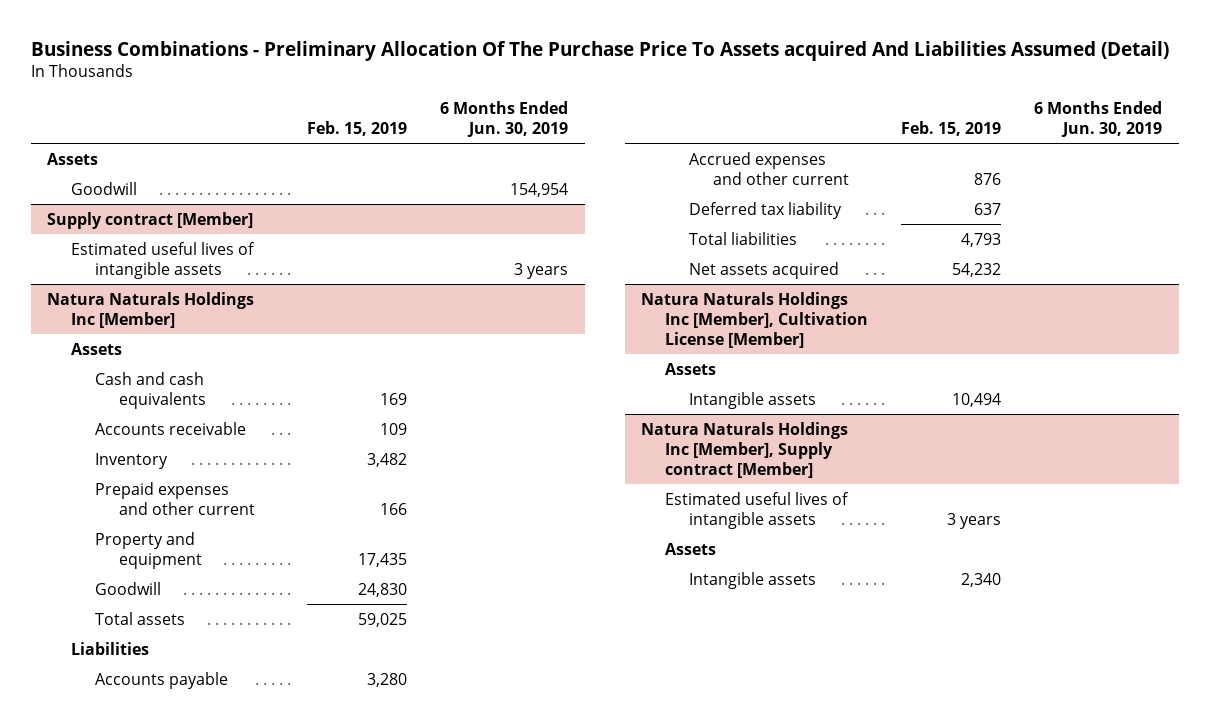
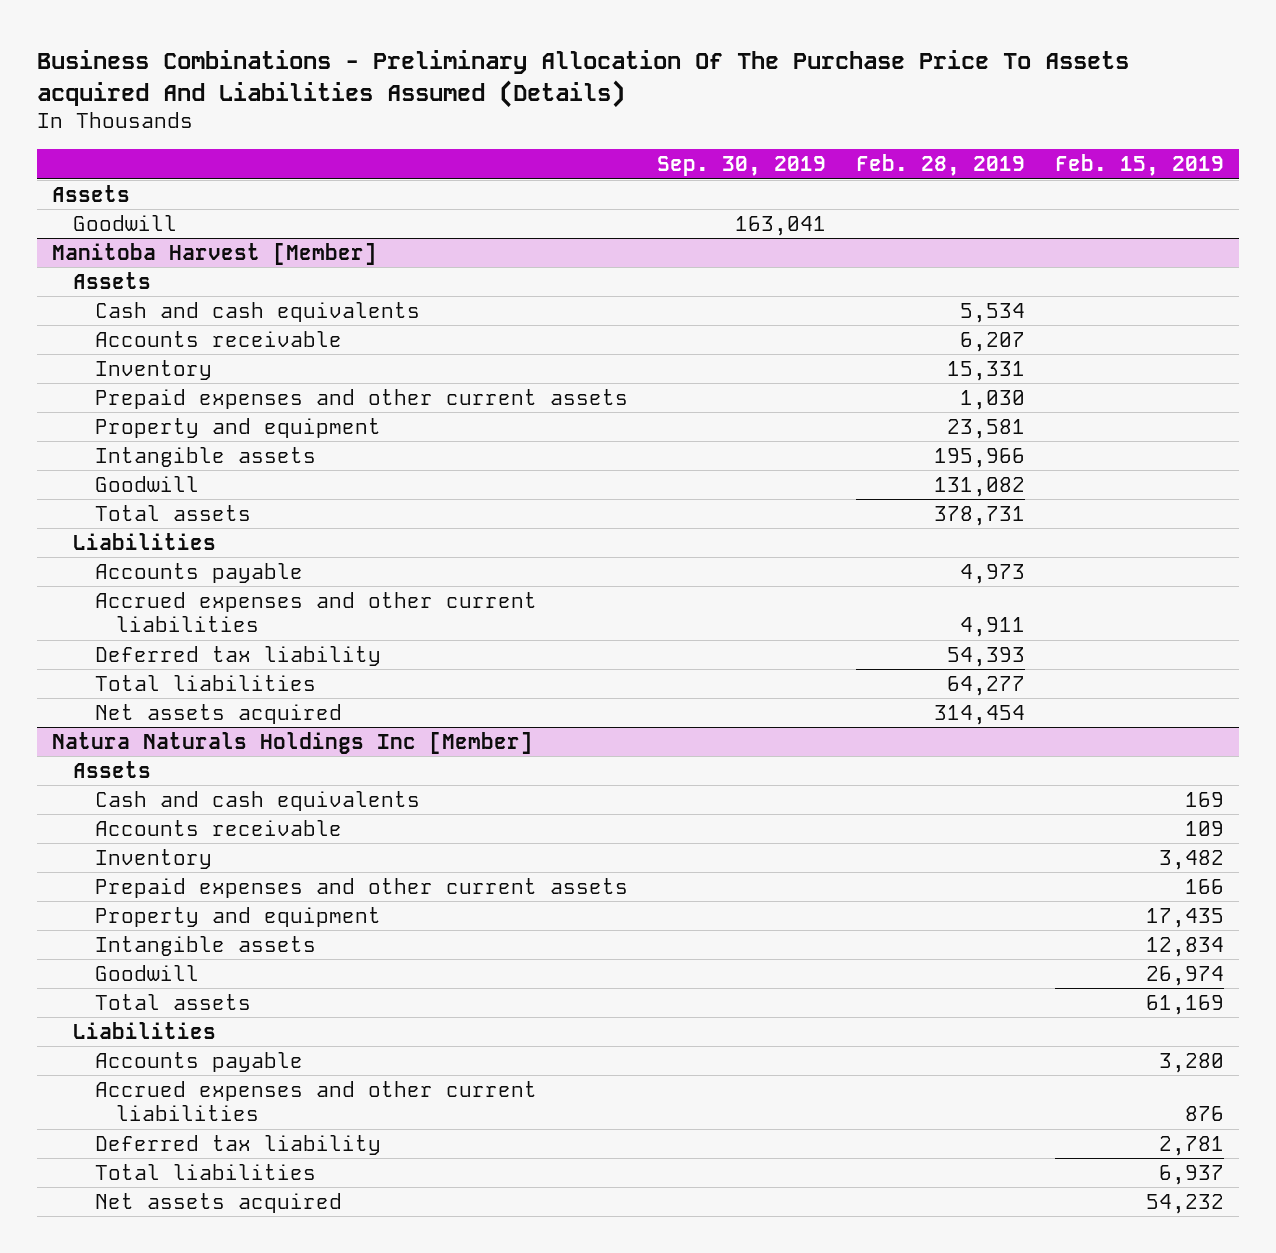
- Business Combinations - Preliminary Allocation Of The Purchase Price To Assets acquired And Liabilities Assumed (Detail)
+ Business Combinations - Preliminary Allocation Of The Purchase Price To Assets acquired And Liabilities Assumed (Details)
- | Feb. 15, 2019 | 6 Months Ended Jun. 30, 2019
+ | Sep. 30, 2019 | Feb. 28, 2019 | Feb. 15, 2019
- Supply contract [Member]
- Estimated useful lives of intangible assets | | 3 years
+ Manitoba Harvest [Member]
+ Assets
+ Cash and cash equivalents | | 5,534 |
+ Accounts receivable | | 6,207 |
+ Inventory | | 15,331 |
+ Prepaid expenses and other current assets | | 1,030 |
+ Property and equipment | | 23,581 |
+ Intangible assets | | 195,966 |
+ Goodwill | | 131,082 |
+ Total assets | | 378,731 |
+ Liabilities
+ Accounts payable | | 4,973 |
+ Accrued expenses and other current liabilities | | 4,911 |
+ Deferred tax liability | | 54,393 |
+ Total liabilities | | 64,277 |
+ Net assets acquired | | 314,454 |
@ Natura Naturals Holdings Inc [Member]
- Prepaid expenses and other current | 166 |
+ Prepaid expenses and other current assets | | | 166
- Goodwill | 24,830 |
- Total assets | 59,025 |
+ Intangible assets | | | 12,834
+ Goodwill | | | 26,974
+ Total assets | | | 61,169
- Accrued expenses and other current | 876 |
- Deferred tax liability | 637 |
- Total liabilities | 4,793 |
+ Accrued expenses and other current liabilities | | | 876
+ Deferred tax liability | | | 2,781
+ Total liabilities | | | 6,937
- Natura Naturals Holdings Inc [Member], Cultivation License [Member]
- Assets
- Intangible assets | 10,494 |
- Natura Naturals Holdings Inc [Member], Supply contract [Member]
- Estimated useful lives of intangible assets | 3 years |
- Assets
- Intangible assets | 2,340 |

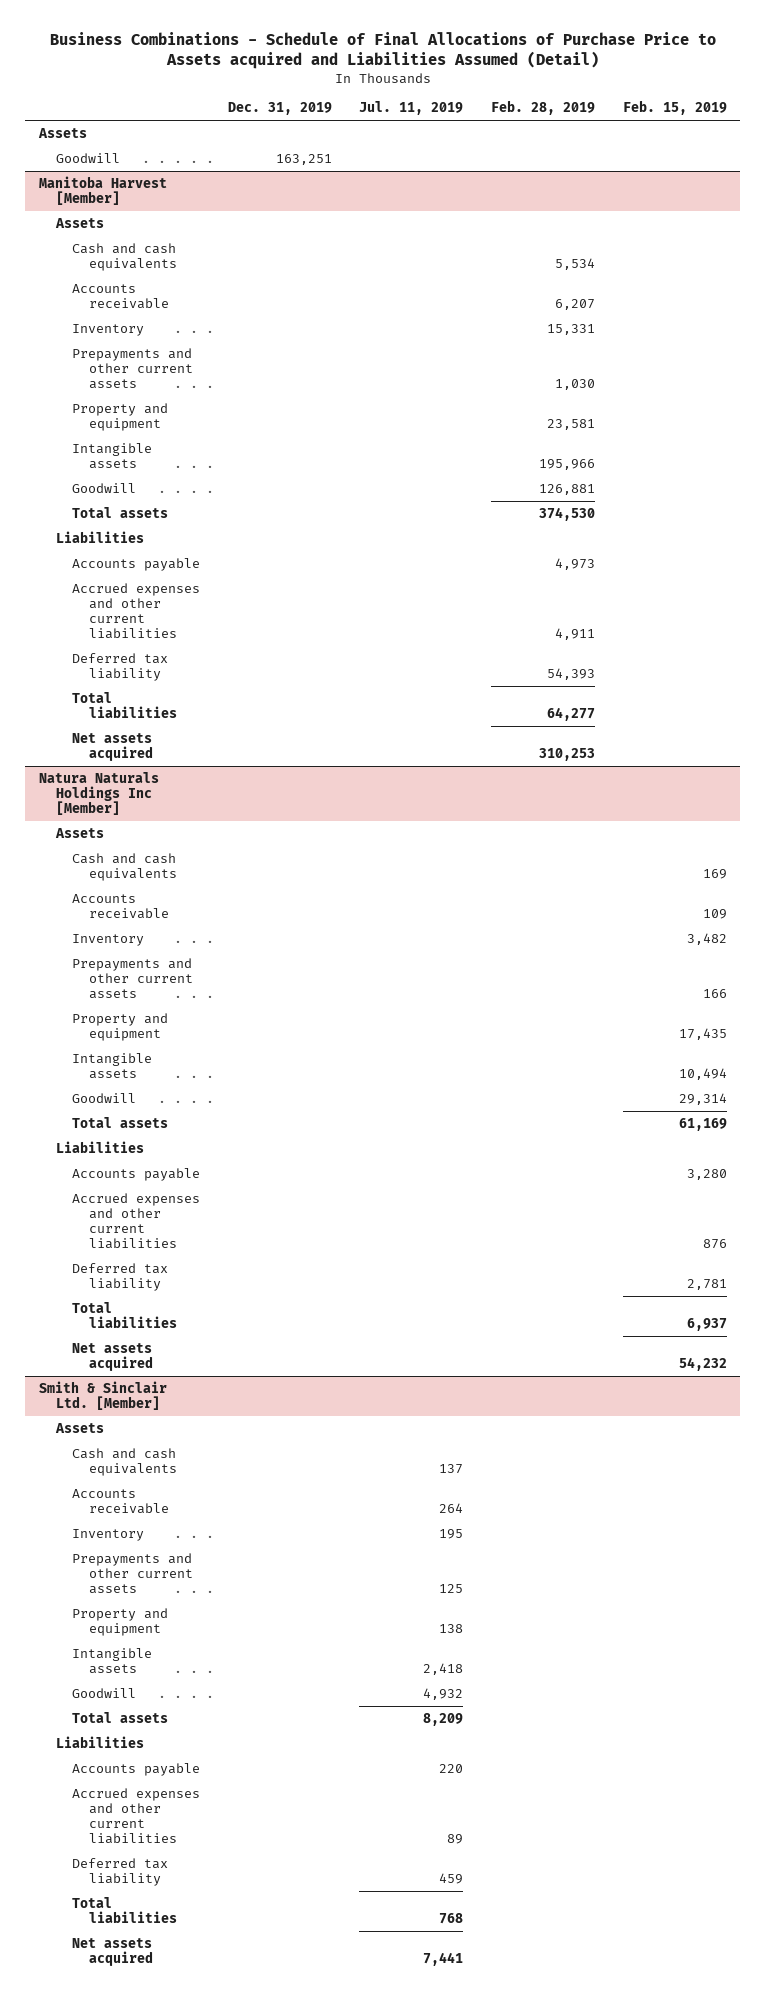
- Business Combinations - Preliminary Allocation Of The Purchase Price To Assets acquired And Liabilities Assumed (Details)
+ Business Combinations - Schedule of Final Allocations of Purchase Price to Assets acquired and Liabilities Assumed (Detail)
- | Sep. 30, 2019 | Feb. 28, 2019 | Feb. 15, 2019
+ | Dec. 31, 2019 | Jul. 11, 2019 | Feb. 28, 2019 | Feb. 15, 2019
@ Manitoba Harvest [Member]
- Prepaid expenses and other current assets | | 1,030 |
+ Prepayments and other current assets | | | 1,030 |
- Goodwill | | 131,082 |
- Total assets | | 378,731 |
+ Goodwill | | | 126,881 |
+ Total assets | | | 374,530 |
- Net assets acquired | | 314,454 |
+ Net assets acquired | | | 310,253 |
@ Natura Naturals Holdings Inc [Member]
- Prepaid expenses and other current assets | | | 166
+ Prepayments and other current assets | | | | 166
- Intangible assets | | | 12,834
- Goodwill | | | 26,974
+ Intangible assets | | | | 10,494
+ Goodwill | | | | 29,314
+ Smith & Sinclair Ltd. [Member]
+ Assets
+ Cash and cash equivalents | | 137 | |
+ Accounts receivable | | 264 | |
+ Inventory | | 195 | |
+ Prepayments and other current assets | | 125 | |
+ Property and equipment | | 138 | |
+ Intangible assets | | 2,418 | |
+ Goodwill | | 4,932 | |
+ Total assets | | 8,209 | |
+ Liabilities
+ Accounts payable | | 220 | |
+ Accrued expenses and other current liabilities | | 89 | |
+ Deferred tax liability | | 459 | |
+ Total liabilities | | 768 | |
+ Net assets acquired | | 7,441 | |

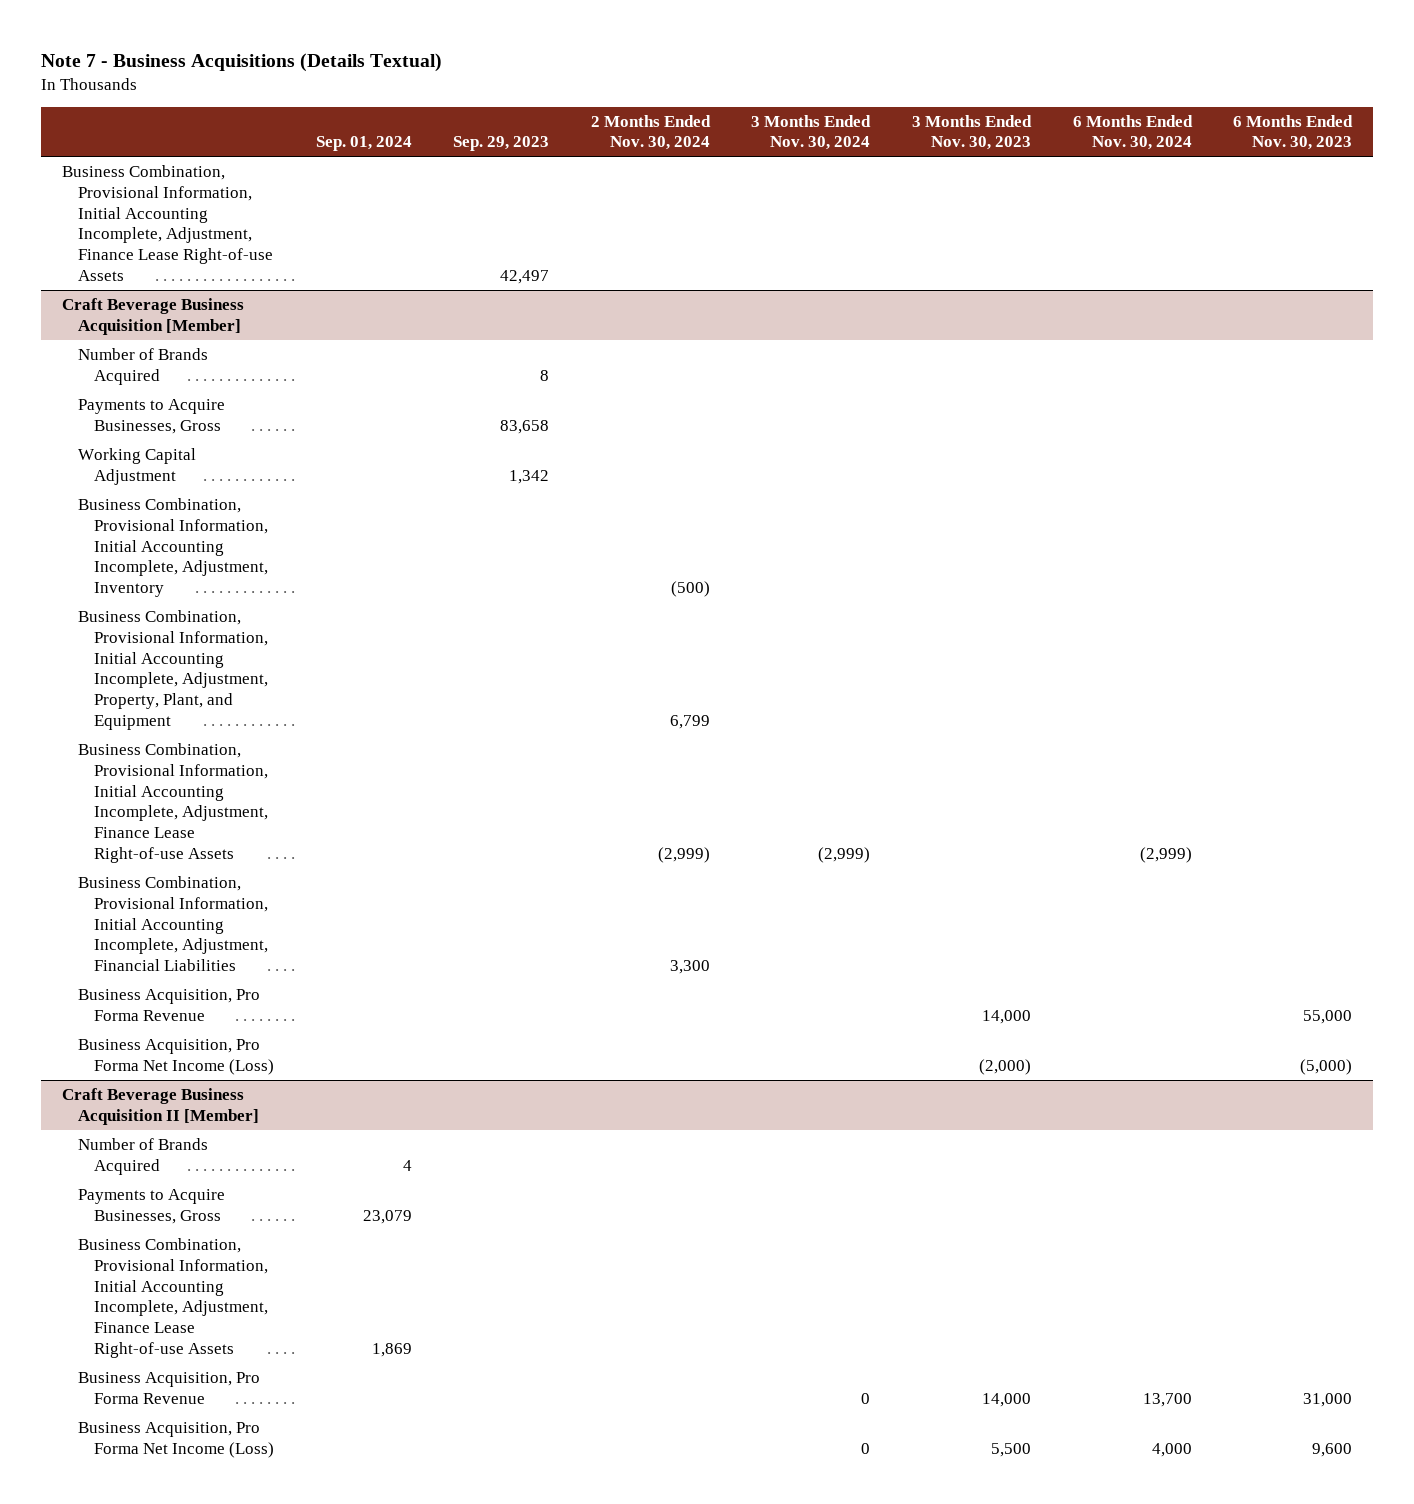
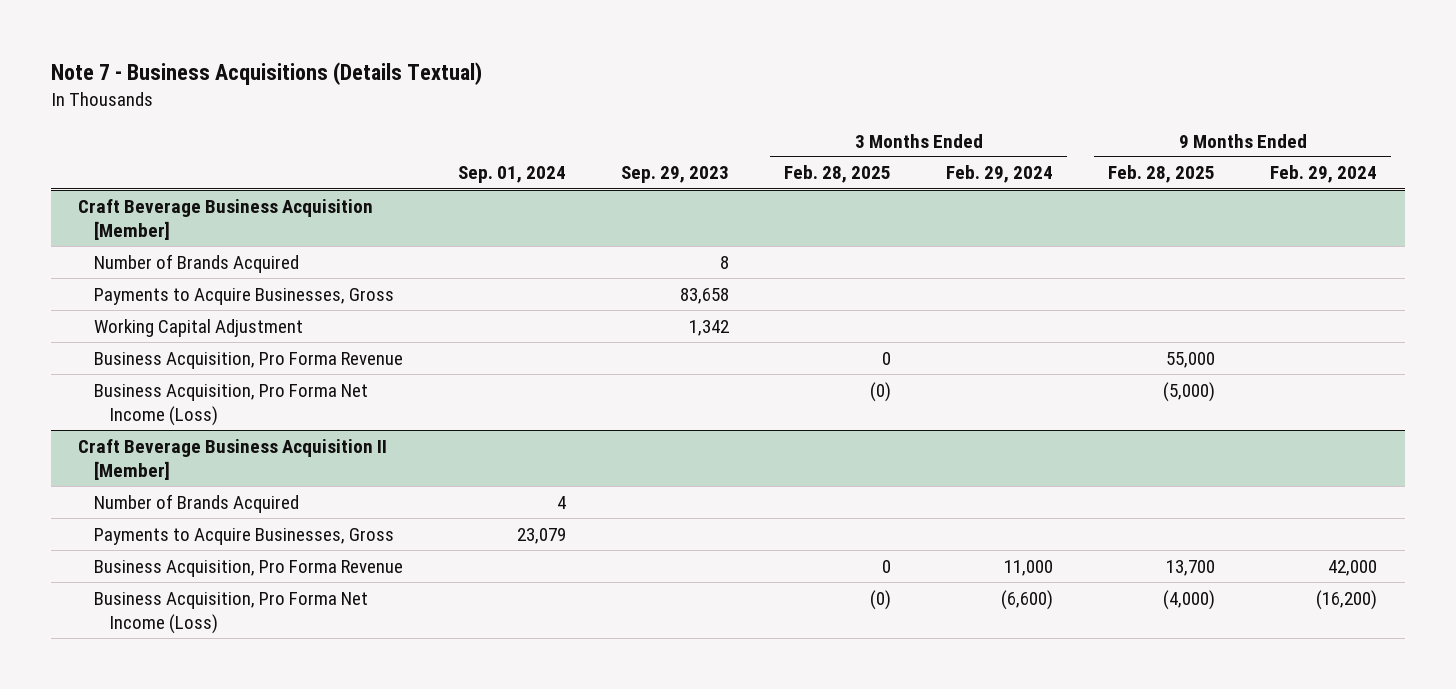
- | Sep. 01, 2024 | Sep. 29, 2023 | 2 Months Ended Nov. 30, 2024 | 3 Months Ended Nov. 30, 2024 | 3 Months Ended Nov. 30, 2023 | 6 Months Ended Nov. 30, 2024 | 6 Months Ended Nov. 30, 2023
+ | Sep. 01, 2024 | Sep. 29, 2023 | 3 Months Ended Feb. 28, 2025 | 3 Months Ended Feb. 29, 2024 | 9 Months Ended Feb. 28, 2025 | 9 Months Ended Feb. 29, 2024
- Business Combination, Provisional Information, Initial Accounting Incomplete, Adjustment, Finance Lease Right-of-use Assets | | 42,497 | | | | |
@ Craft Beverage Business Acquisition [Member]
- Business Combination, Provisional Information, Initial Accounting Incomplete, Adjustment, Inventory | | | (500) | | | |
- Business Combination, Provisional Information, Initial Accounting Incomplete, Adjustment, Property, Plant, and Equipment | | | 6,799 | | | |
- Business Combination, Provisional Information, Initial Accounting Incomplete, Adjustment, Finance Lease Right-of-use Assets | | | (2,999) | (2,999) | | (2,999) |
- Business Combination, Provisional Information, Initial Accounting Incomplete, Adjustment, Financial Liabilities | | | 3,300 | | | |
@ Craft Beverage Business Acquisition II [Member]
- Business Combination, Provisional Information, Initial Accounting Incomplete, Adjustment, Finance Lease Right-of-use Assets | 1,869 | | | | | |

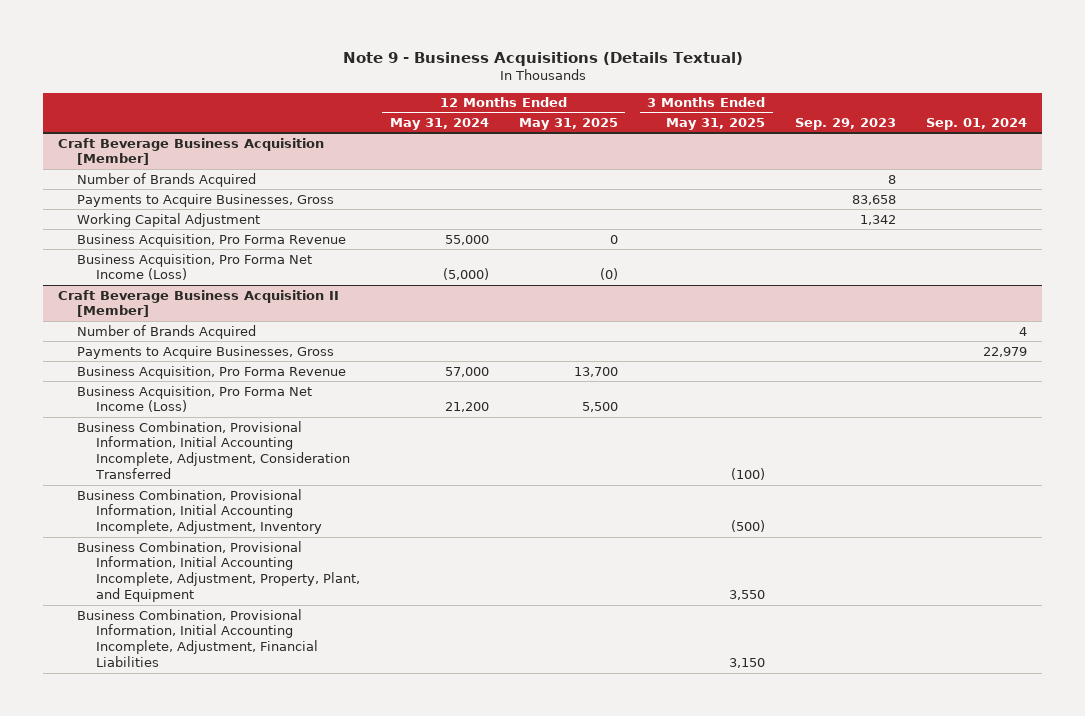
- Note 7 - Business Acquisitions (Details Textual)
+ Note 9 - Business Acquisitions (Details Textual)
- | Sep. 01, 2024 | Sep. 29, 2023 | 3 Months Ended Feb. 28, 2025 | 3 Months Ended Feb. 29, 2024 | 9 Months Ended Feb. 28, 2025 | 9 Months Ended Feb. 29, 2024
+ | 12 Months Ended May 31, 2024 | 12 Months Ended May 31, 2025 | 3 Months Ended May 31, 2025 | Sep. 29, 2023 | Sep. 01, 2024
@ Craft Beverage Business Acquisition II [Member]
- Payments to Acquire Businesses, Gross | 23,079 | | | | |
+ Payments to Acquire Businesses, Gross | | | | | 22,979
+ Business Combination, Provisional Information, Initial Accounting Incomplete, Adjustment, Consideration Transferred | | | (100) | |
+ Business Combination, Provisional Information, Initial Accounting Incomplete, Adjustment, Inventory | | | (500) | |
+ Business Combination, Provisional Information, Initial Accounting Incomplete, Adjustment, Property, Plant, and Equipment | | | 3,550 | |
+ Business Combination, Provisional Information, Initial Accounting Incomplete, Adjustment, Financial Liabilities | | | 3,150 | |

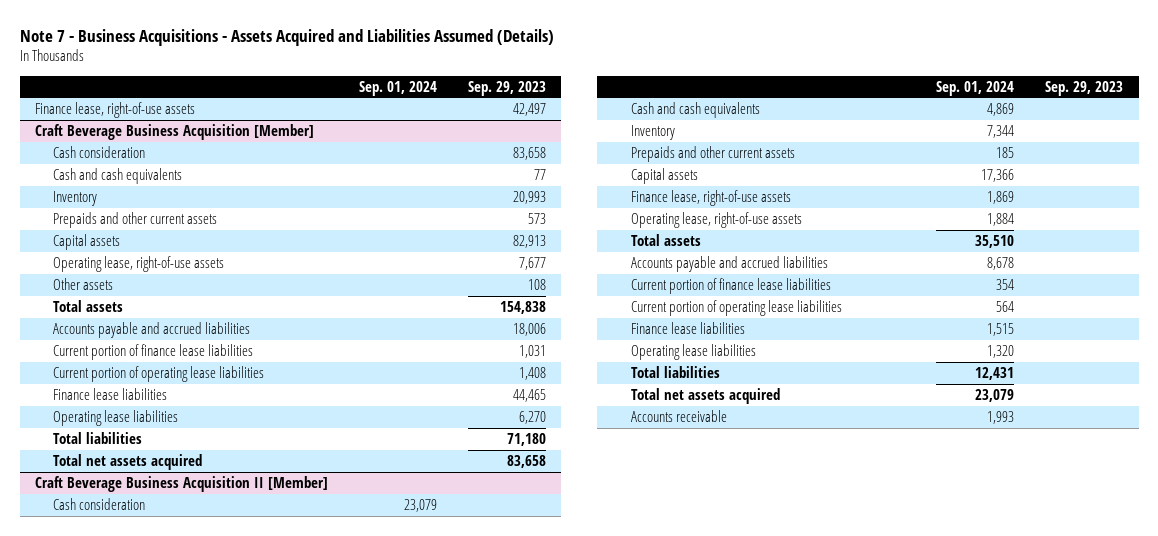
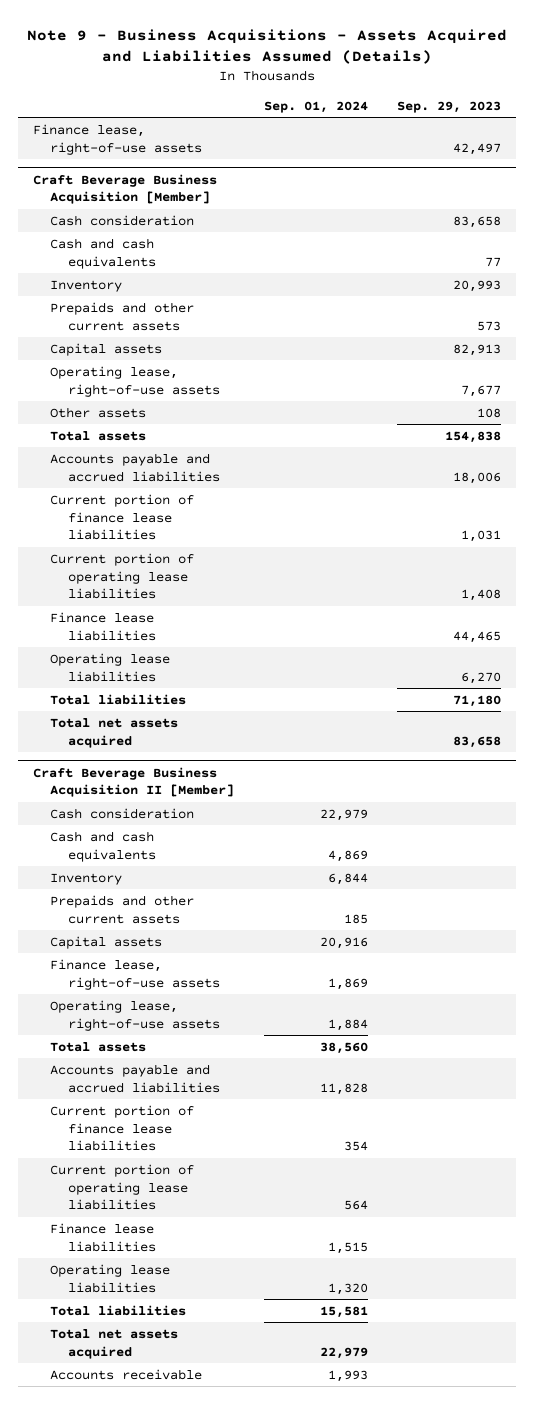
- Note 7 - Business Acquisitions - Assets Acquired and Liabilities Assumed (Details)
+ Note 9 - Business Acquisitions - Assets Acquired and Liabilities Assumed (Details)
@ Craft Beverage Business Acquisition II [Member]
- Cash consideration | 23,079 |
+ Cash consideration | 22,979 |
- Inventory | 7,344 |
+ Inventory | 6,844 |
- Capital assets | 17,366 |
+ Capital assets | 20,916 |
- Total assets | 35,510 |
- Accounts payable and accrued liabilities | 8,678 |
+ Total assets | 38,560 |
+ Accounts payable and accrued liabilities | 11,828 |
- Total liabilities | 12,431 |
- Total net assets acquired | 23,079 |
+ Total liabilities | 15,581 |
+ Total net assets acquired | 22,979 |

